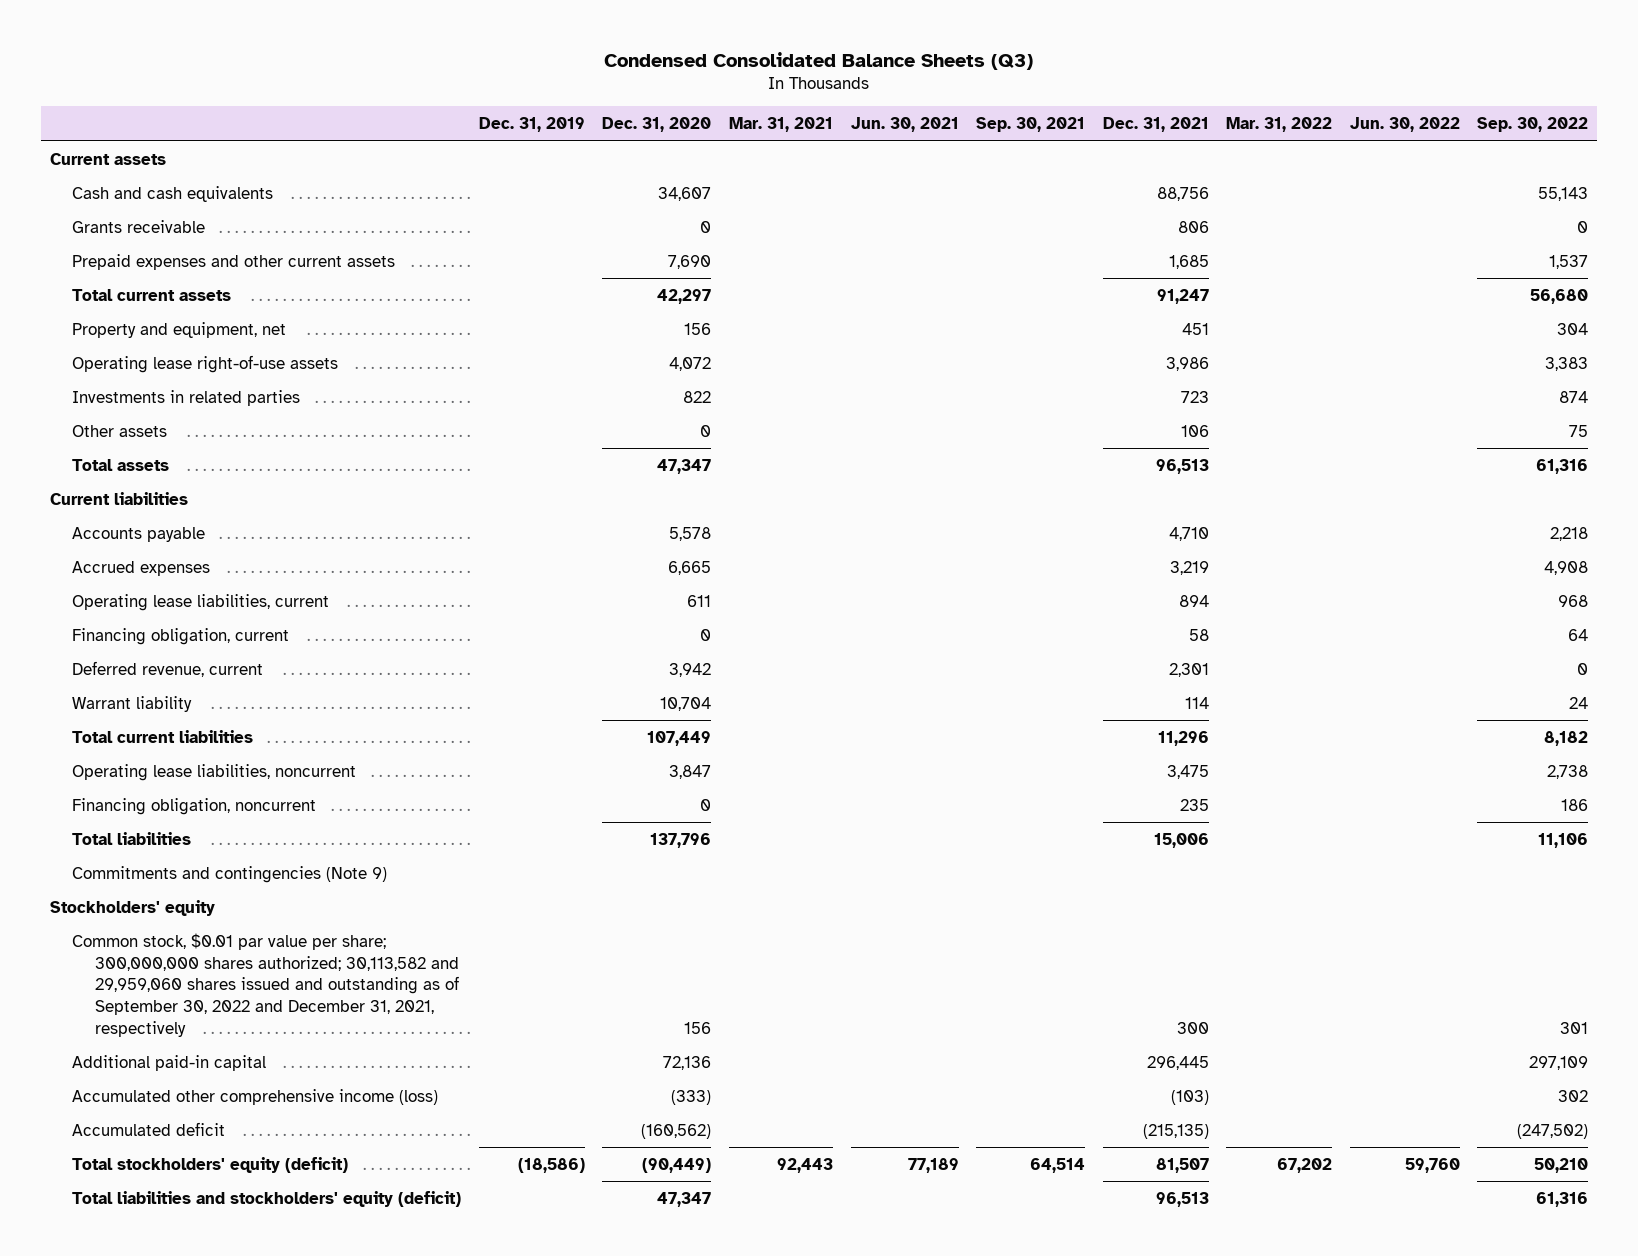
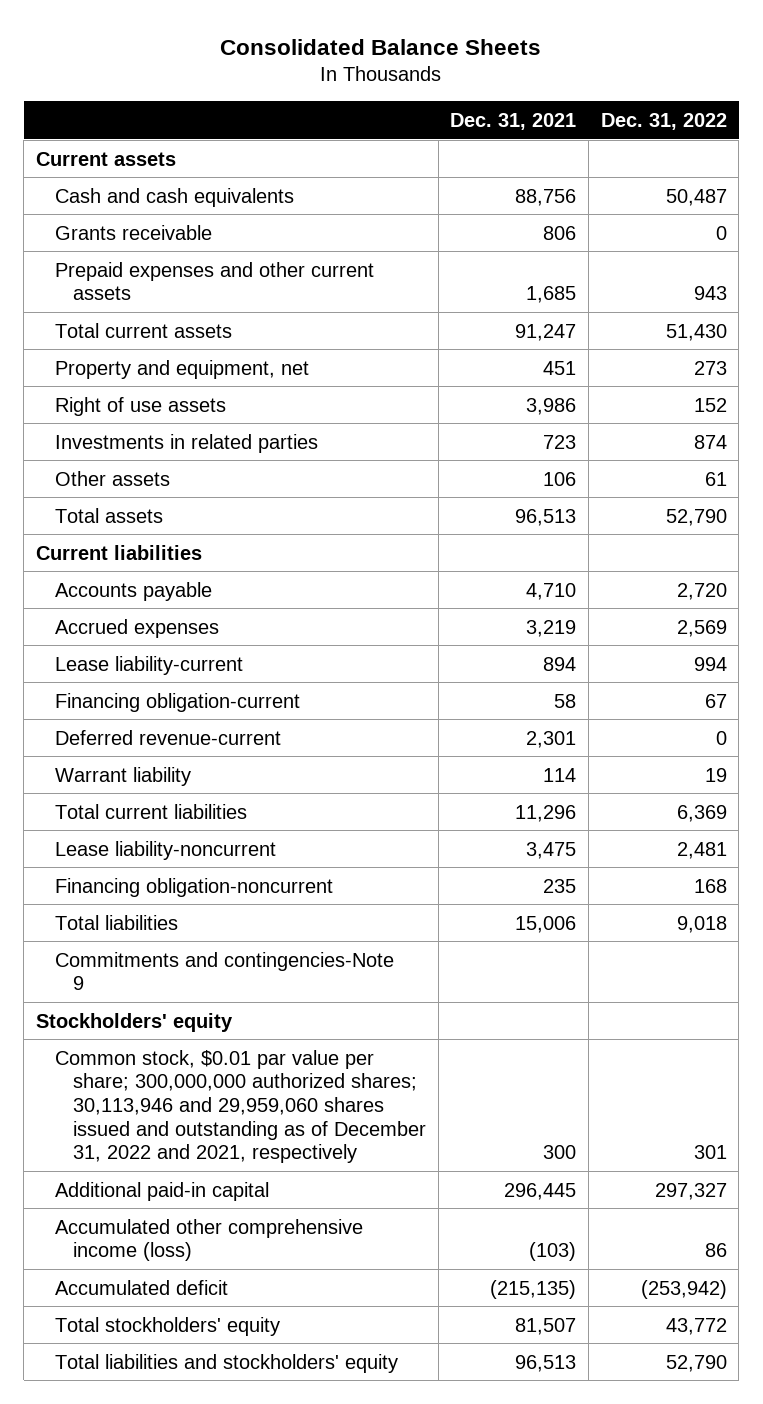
- Condensed Consolidated Balance Sheets (Q3)
+ Consolidated Balance Sheets
- | Dec. 31, 2019 | Dec. 31, 2020 | Mar. 31, 2021 | Jun. 30, 2021 | Sep. 30, 2021 | Dec. 31, 2021 | Mar. 31, 2022 | Jun. 30, 2022 | Sep. 30, 2022
+ | Dec. 31, 2021 | Dec. 31, 2022
- Operating lease right-of-use assets | | 4,072 | | | | 3,986 | | | 3,383
+ Right of use assets | 3,986 | 152
- Operating lease liabilities, current | | 611 | | | | 894 | | | 968
- Financing obligation, current | | 0 | | | | 58 | | | 64
- Deferred revenue, current | | 3,942 | | | | 2,301 | | | 0
+ Lease liability-current | 894 | 994
+ Financing obligation-current | 58 | 67
+ Deferred revenue-current | 2,301 | 0
- Operating lease liabilities, noncurrent | | 3,847 | | | | 3,475 | | | 2,738
- Financing obligation, noncurrent | | 0 | | | | 235 | | | 186
+ Lease liability-noncurrent | 3,475 | 2,481
+ Financing obligation-noncurrent | 235 | 168
- Commitments and contingencies (Note 9)
+ Commitments and contingencies-Note 9
- Common stock, $0.01 par value per share; 300,000,000 shares authorized; 30,113,582 and 29,959,060 shares issued and outstanding as of September 30, 2022 and December 31, 2021, respectively | | 156 | | | | 300 | | | 301
+ Common stock, $0.01 par value per share; 300,000,000 authorized shares; 30,113,946 and 29,959,060 shares issued and outstanding as of December 31, 2022 and 2021, respectively | 300 | 301
- Total stockholders' equity (deficit) | (18,586) | (90,449) | 92,443 | 77,189 | 64,514 | 81,507 | 67,202 | 59,760 | 50,210
- Total liabilities and stockholders' equity (deficit) | | 47,347 | | | | 96,513 | | | 61,316
+ Total stockholders' equity | 81,507 | 43,772
+ Total liabilities and stockholders' equity | 96,513 | 52,790

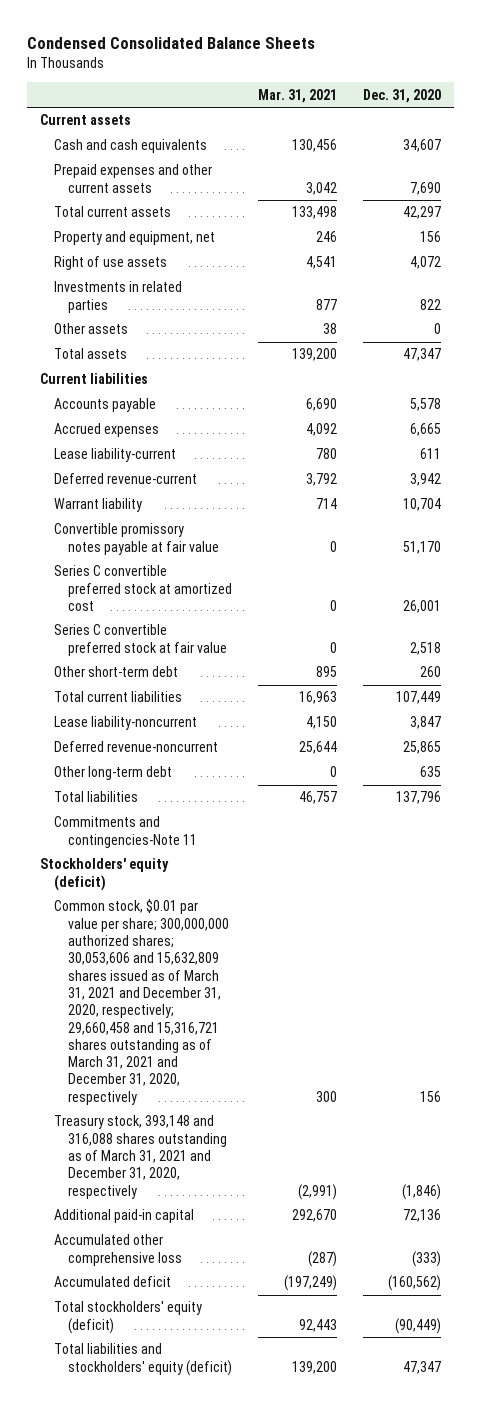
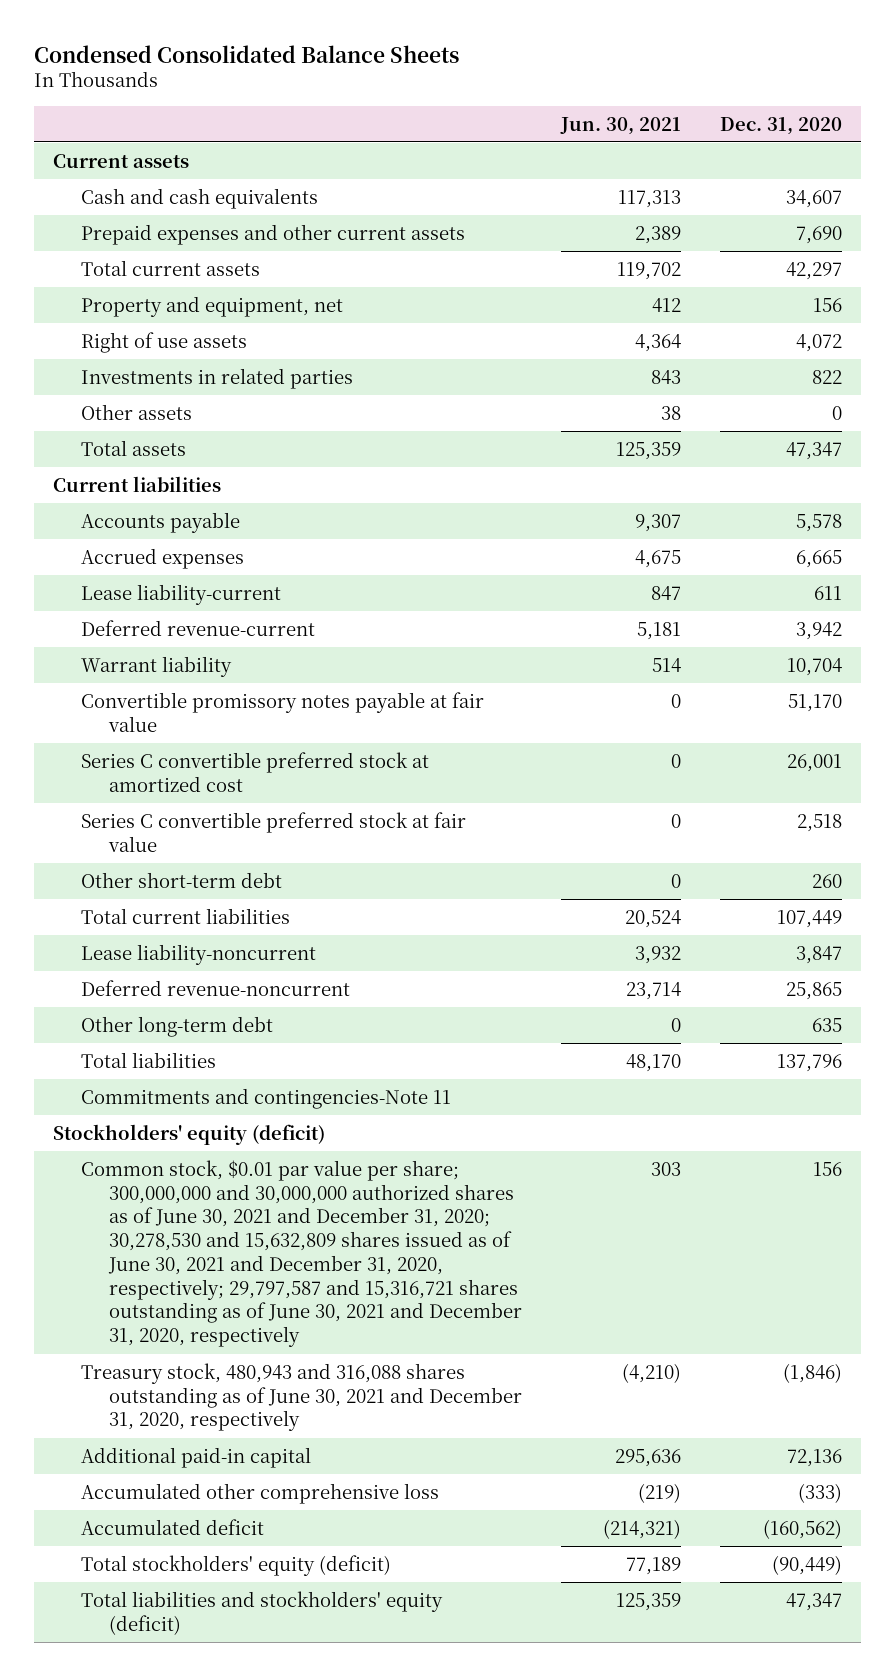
- | Mar. 31, 2021 | Dec. 31, 2020
+ | Jun. 30, 2021 | Dec. 31, 2020
- Common stock, $0.01 par value per share; 300,000,000 authorized shares; 30,053,606 and 15,632,809 shares issued as of March 31, 2021 and December 31, 2020, respectively; 29,660,458 and 15,316,721 shares outstanding as of March 31, 2021 and December 31, 2020, respectively | 300 | 156
- Treasury stock, 393,148 and 316,088 shares outstanding as of March 31, 2021 and December 31, 2020, respectively | (2,991) | (1,846)
+ Common stock, $0.01 par value per share; 300,000,000 and 30,000,000 authorized shares as of June 30, 2021 and December 31, 2020; 30,278,530 and 15,632,809 shares issued as of June 30, 2021 and December 31, 2020, respectively; 29,797,587 and 15,316,721 shares outstanding as of June 30, 2021 and December 31, 2020, respectively | 303 | 156
+ Treasury stock, 480,943 and 316,088 shares outstanding as of June 30, 2021 and December 31, 2020, respectively | (4,210) | (1,846)

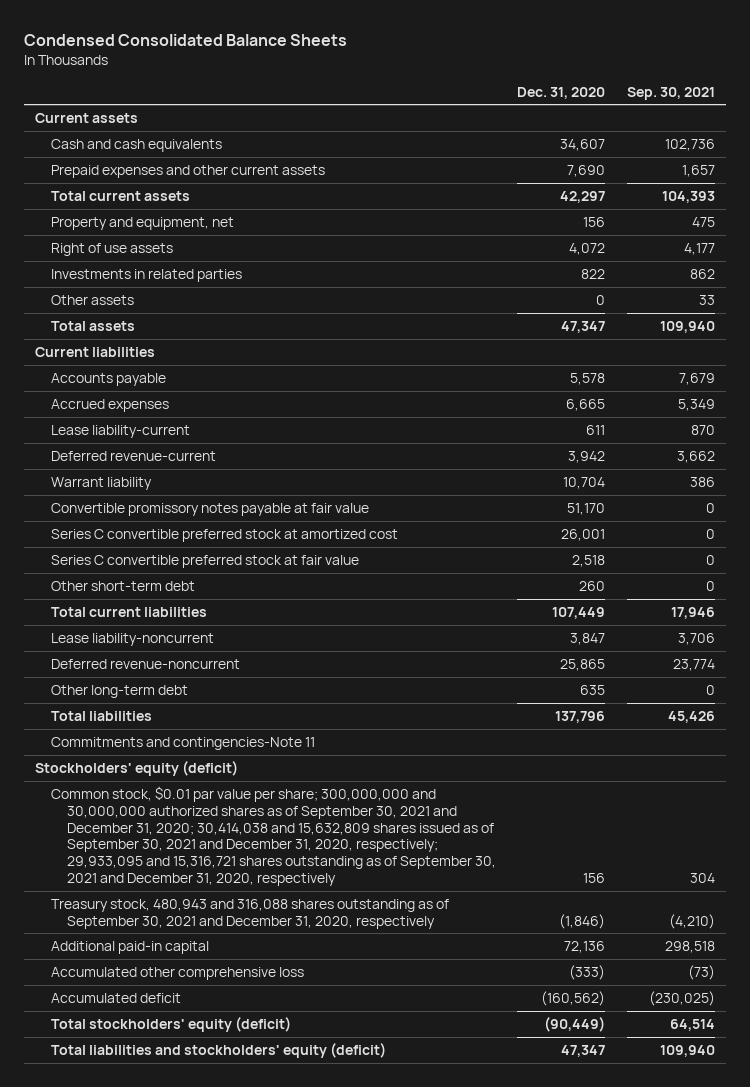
- | Jun. 30, 2021 | Dec. 31, 2020
+ | Dec. 31, 2020 | Sep. 30, 2021
- Common stock, $0.01 par value per share; 300,000,000 and 30,000,000 authorized shares as of June 30, 2021 and December 31, 2020; 30,278,530 and 15,632,809 shares issued as of June 30, 2021 and December 31, 2020, respectively; 29,797,587 and 15,316,721 shares outstanding as of June 30, 2021 and December 31, 2020, respectively | 303 | 156
- Treasury stock, 480,943 and 316,088 shares outstanding as of June 30, 2021 and December 31, 2020, respectively | (4,210) | (1,846)
+ Common stock, $0.01 par value per share; 300,000,000 and 30,000,000 authorized shares as of September 30, 2021 and December 31, 2020; 30,414,038 and 15,632,809 shares issued as of September 30, 2021 and December 31, 2020, respectively; 29,933,095 and 15,316,721 shares outstanding as of September 30, 2021 and December 31, 2020, respectively | 156 | 304
+ Treasury stock, 480,943 and 316,088 shares outstanding as of September 30, 2021 and December 31, 2020, respectively | (1,846) | (4,210)

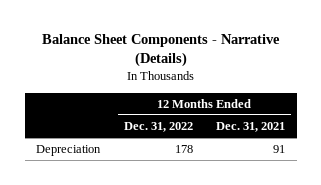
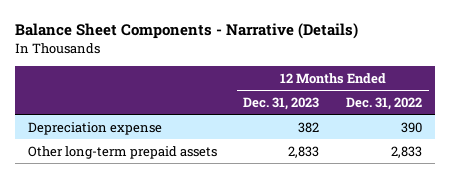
- | 12 Months Ended Dec. 31, 2022 | 12 Months Ended Dec. 31, 2021
+ | 12 Months Ended Dec. 31, 2023 | 12 Months Ended Dec. 31, 2022
- Depreciation | 178 | 91
+ Depreciation expense | 382 | 390
+ Other long-term prepaid assets | 2,833 | 2,833

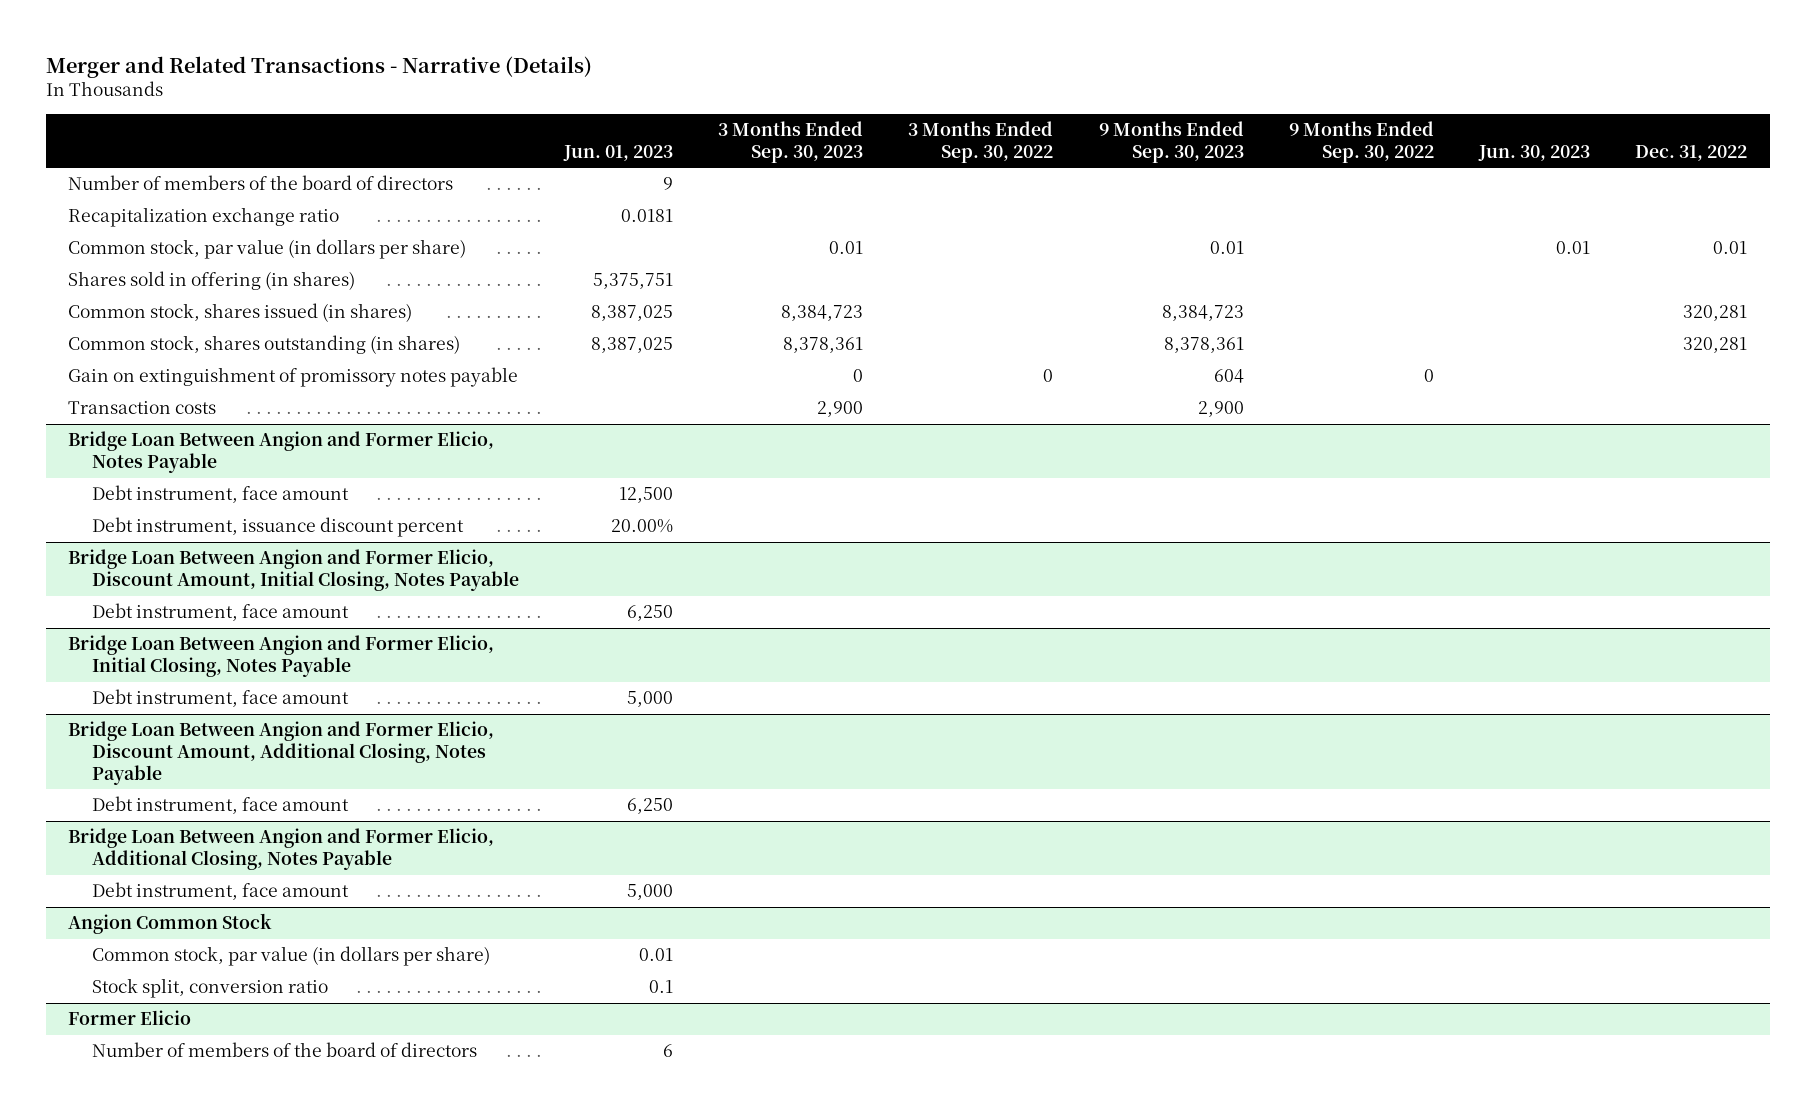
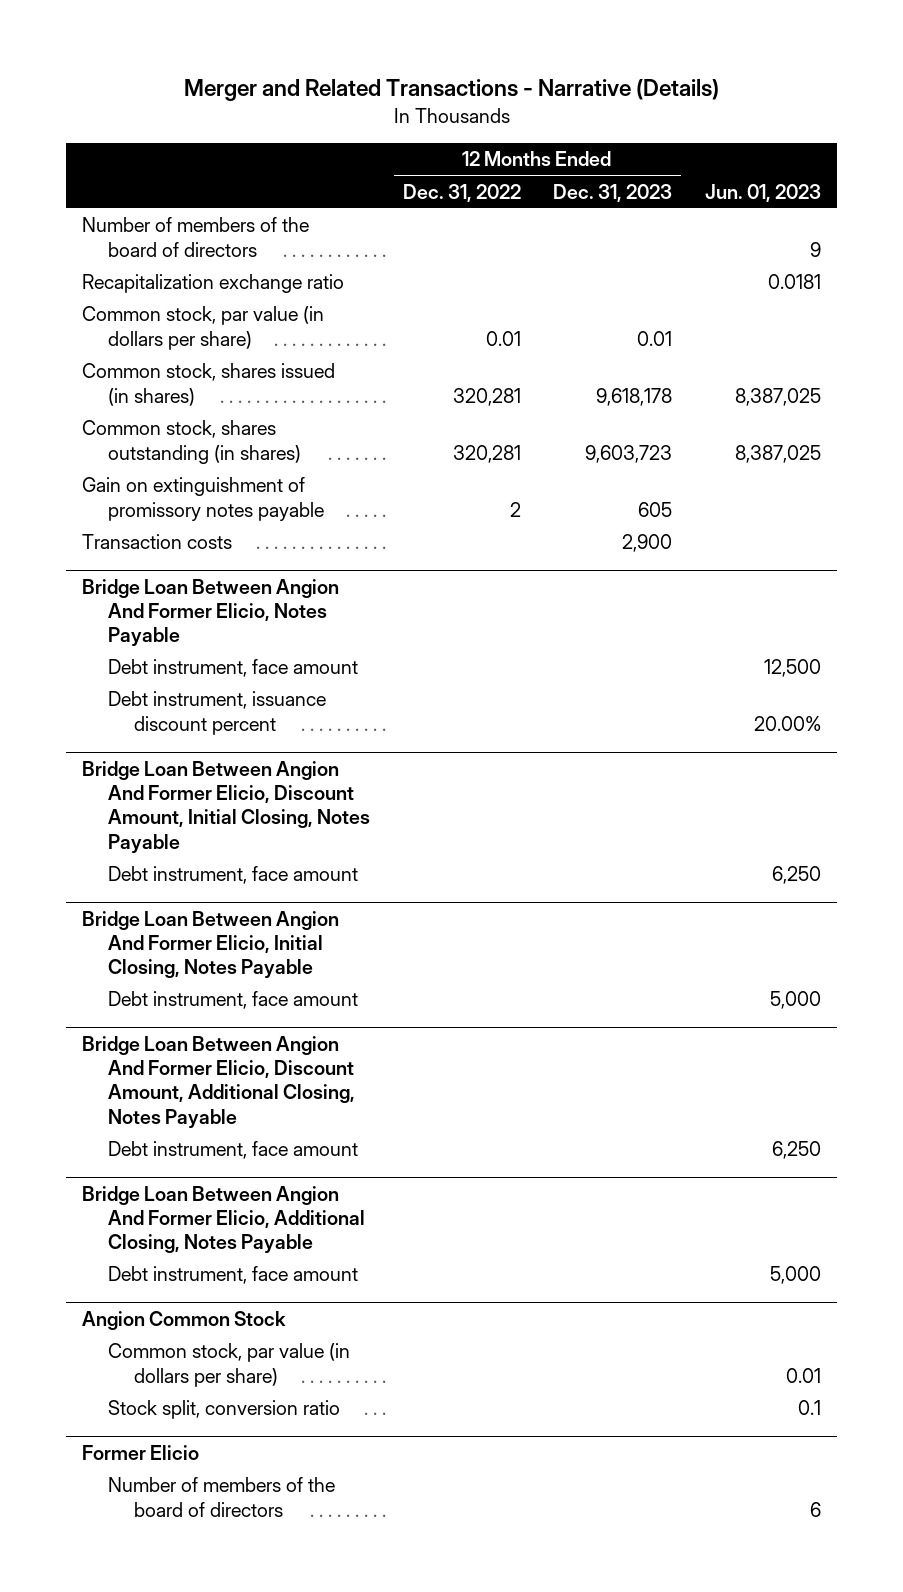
- | Jun. 01, 2023 | 3 Months Ended Sep. 30, 2023 | 3 Months Ended Sep. 30, 2022 | 9 Months Ended Sep. 30, 2023 | 9 Months Ended Sep. 30, 2022 | Jun. 30, 2023 | Dec. 31, 2022
+ | 12 Months Ended Dec. 31, 2022 | 12 Months Ended Dec. 31, 2023 | Jun. 01, 2023
- Shares sold in offering (in shares) | 5,375,751 | | | | | |
- Bridge Loan Between Angion and Former Elicio, Notes Payable
+ Bridge Loan Between Angion And Former Elicio, Notes Payable
- Bridge Loan Between Angion and Former Elicio, Discount Amount, Initial Closing, Notes Payable
+ Bridge Loan Between Angion And Former Elicio, Discount Amount, Initial Closing, Notes Payable
- Bridge Loan Between Angion and Former Elicio, Initial Closing, Notes Payable
+ Bridge Loan Between Angion And Former Elicio, Initial Closing, Notes Payable
- Bridge Loan Between Angion and Former Elicio, Discount Amount, Additional Closing, Notes Payable
+ Bridge Loan Between Angion And Former Elicio, Discount Amount, Additional Closing, Notes Payable
- Bridge Loan Between Angion and Former Elicio, Additional Closing, Notes Payable
+ Bridge Loan Between Angion And Former Elicio, Additional Closing, Notes Payable

